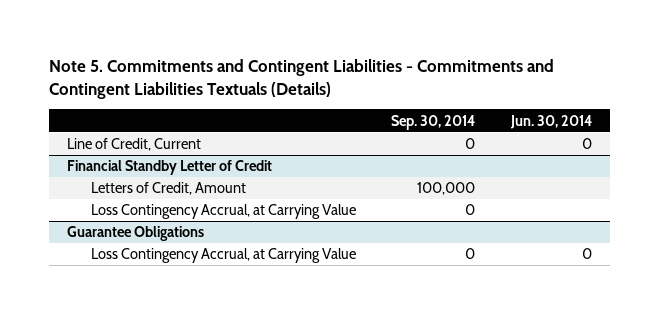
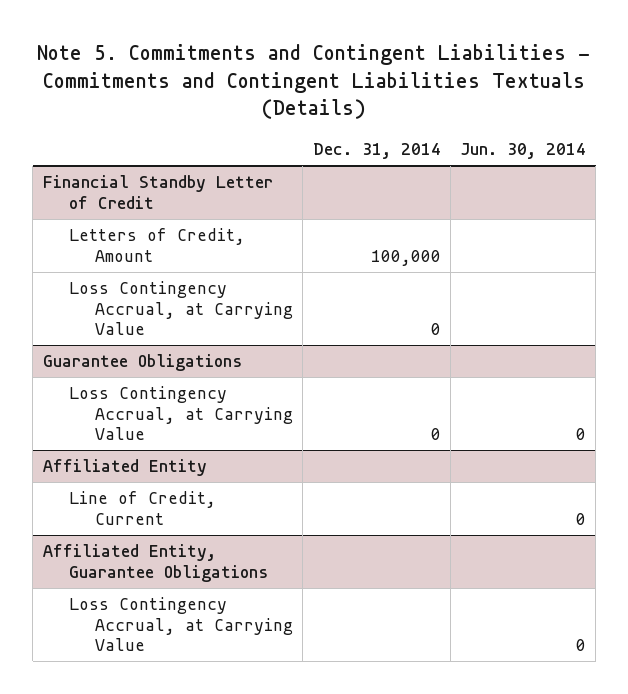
- | Sep. 30, 2014 | Jun. 30, 2014
+ | Dec. 31, 2014 | Jun. 30, 2014
- Line of Credit, Current | 0 | 0
+ Affiliated Entity
+ Line of Credit, Current | | 0
+ Affiliated Entity, Guarantee Obligations
+ Loss Contingency Accrual, at Carrying Value | | 0

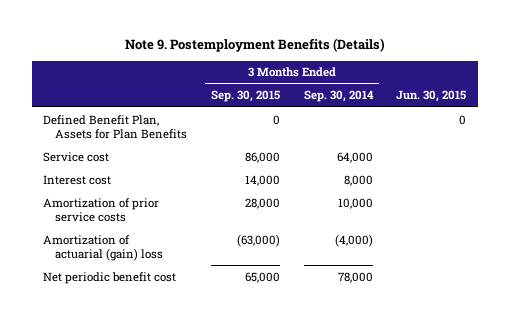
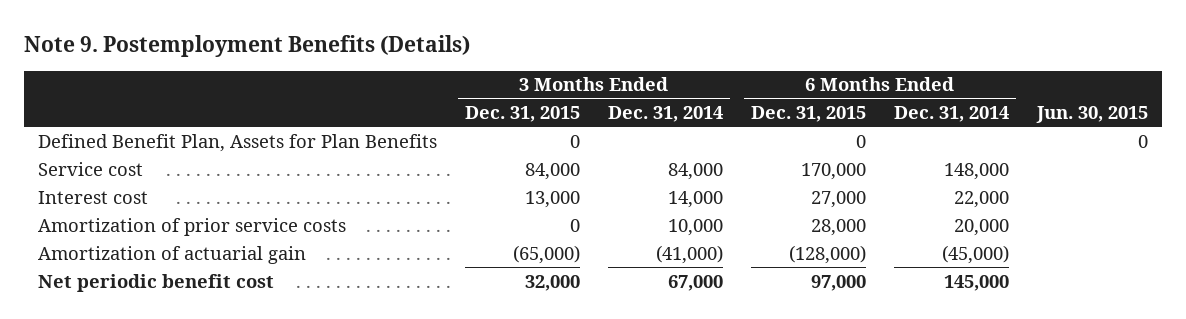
- | 3 Months Ended Sep. 30, 2015 | 3 Months Ended Sep. 30, 2014 | Jun. 30, 2015
+ | 3 Months Ended Dec. 31, 2015 | 3 Months Ended Dec. 31, 2014 | 6 Months Ended Dec. 31, 2015 | 6 Months Ended Dec. 31, 2014 | Jun. 30, 2015
- Amortization of actuarial (gain) loss | (63,000) | (4,000) |
+ Amortization of actuarial gain | (65,000) | (41,000) | (128,000) | (45,000) |

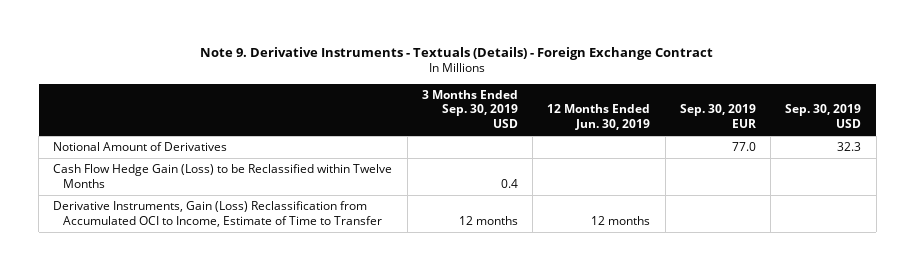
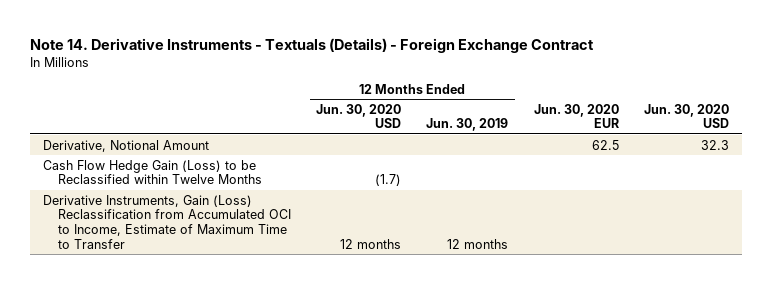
- Note 9. Derivative Instruments - Textuals (Details) - Foreign Exchange Contract
+ Note 14. Derivative Instruments - Textuals (Details) - Foreign Exchange Contract
- | 3 Months Ended Sep. 30, 2019 USD | 12 Months Ended Jun. 30, 2019 | Sep. 30, 2019 EUR | Sep. 30, 2019 USD
+ | 12 Months Ended Jun. 30, 2020 USD | 12 Months Ended Jun. 30, 2019 | Jun. 30, 2020 EUR | Jun. 30, 2020 USD
- Notional Amount of Derivatives | | | 77.0 | 32.3
+ Derivative, Notional Amount | | | 62.5 | 32.3
- Derivative Instruments, Gain (Loss) Reclassification from Accumulated OCI to Income, Estimate of Time to Transfer | 12 months | 12 months | |
+ Derivative Instruments, Gain (Loss) Reclassification from Accumulated OCI to Income, Estimate of Maximum Time to Transfer | 12 months | 12 months | |

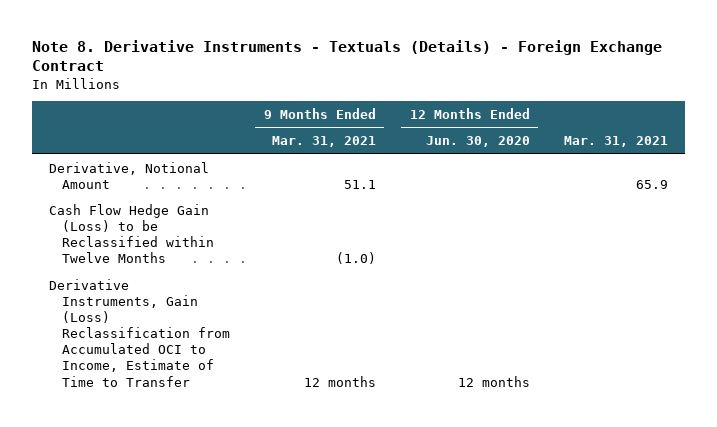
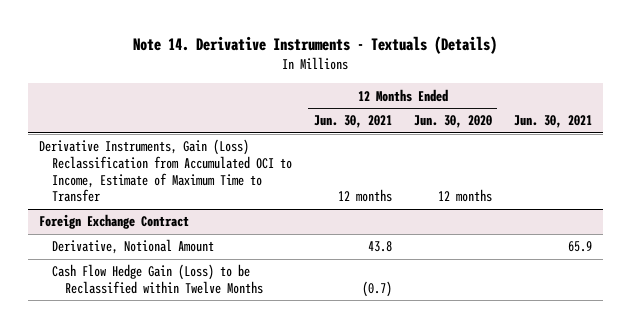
- Note 8. Derivative Instruments - Textuals (Details) - Foreign Exchange Contract
+ Note 14. Derivative Instruments - Textuals (Details)
- | 9 Months Ended Mar. 31, 2021 | 12 Months Ended Jun. 30, 2020 | Mar. 31, 2021
+ | 12 Months Ended Jun. 30, 2021 | 12 Months Ended Jun. 30, 2020 | Jun. 30, 2021
- Derivative, Notional Amount | 51.1 | | 65.9
- Cash Flow Hedge Gain (Loss) to be Reclassified within Twelve Months | (1.0) | |
- Derivative Instruments, Gain (Loss) Reclassification from Accumulated OCI to Income, Estimate of Time to Transfer | 12 months | 12 months |
+ Derivative Instruments, Gain (Loss) Reclassification from Accumulated OCI to Income, Estimate of Maximum Time to Transfer | 12 months | 12 months |
+ Foreign Exchange Contract
+ Derivative, Notional Amount | 43.8 | | 65.9
+ Cash Flow Hedge Gain (Loss) to be Reclassified within Twelve Months | (0.7) | |

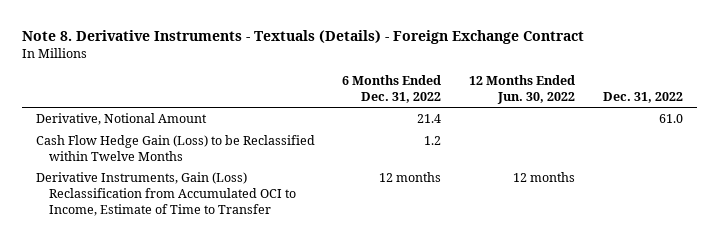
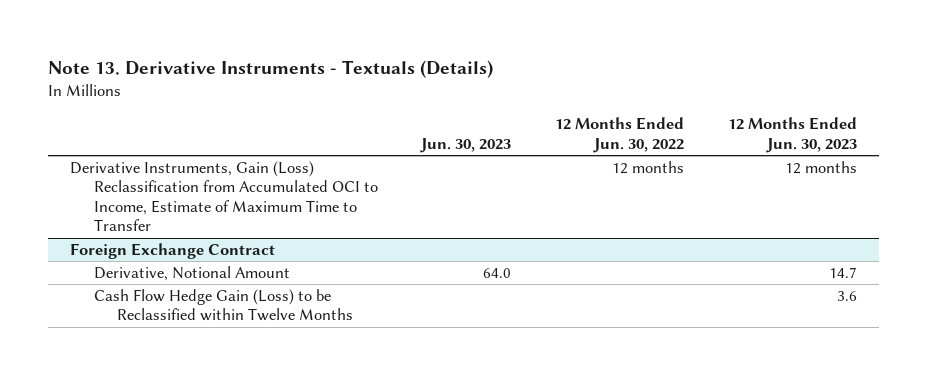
- Note 8. Derivative Instruments - Textuals (Details) - Foreign Exchange Contract
+ Note 13. Derivative Instruments - Textuals (Details)
- | 6 Months Ended Dec. 31, 2022 | 12 Months Ended Jun. 30, 2022 | Dec. 31, 2022
+ | Jun. 30, 2023 | 12 Months Ended Jun. 30, 2022 | 12 Months Ended Jun. 30, 2023
- Derivative, Notional Amount | 21.4 | | 61.0
- Cash Flow Hedge Gain (Loss) to be Reclassified within Twelve Months | 1.2 | |
- Derivative Instruments, Gain (Loss) Reclassification from Accumulated OCI to Income, Estimate of Time to Transfer | 12 months | 12 months |
+ Derivative Instruments, Gain (Loss) Reclassification from Accumulated OCI to Income, Estimate of Maximum Time to Transfer | | 12 months | 12 months
+ Foreign Exchange Contract
+ Derivative, Notional Amount | 64.0 | | 14.7
+ Cash Flow Hedge Gain (Loss) to be Reclassified within Twelve Months | | | 3.6

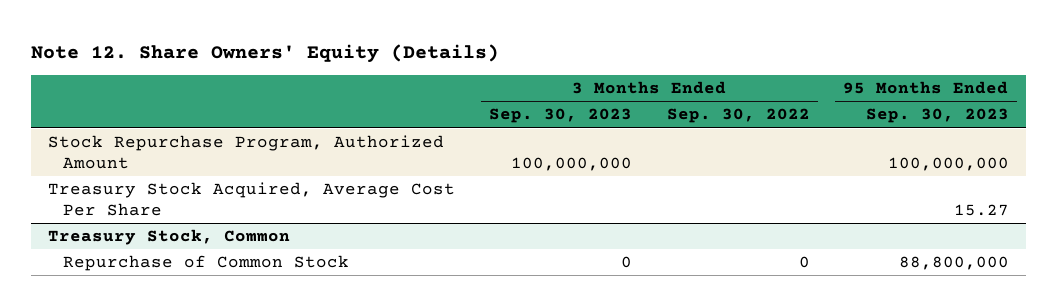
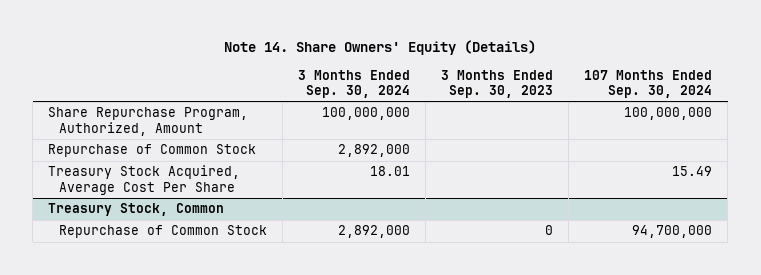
- Note 12. Share Owners' Equity (Details)
+ Note 14. Share Owners' Equity (Details)
- | 3 Months Ended Sep. 30, 2023 | 3 Months Ended Sep. 30, 2022 | 95 Months Ended Sep. 30, 2023
+ | 3 Months Ended Sep. 30, 2024 | 3 Months Ended Sep. 30, 2023 | 107 Months Ended Sep. 30, 2024
- Stock Repurchase Program, Authorized Amount | 100,000,000 | | 100,000,000
+ Share Repurchase Program, Authorized, Amount | 100,000,000 | | 100,000,000
+ Repurchase of Common Stock | 2,892,000 | |

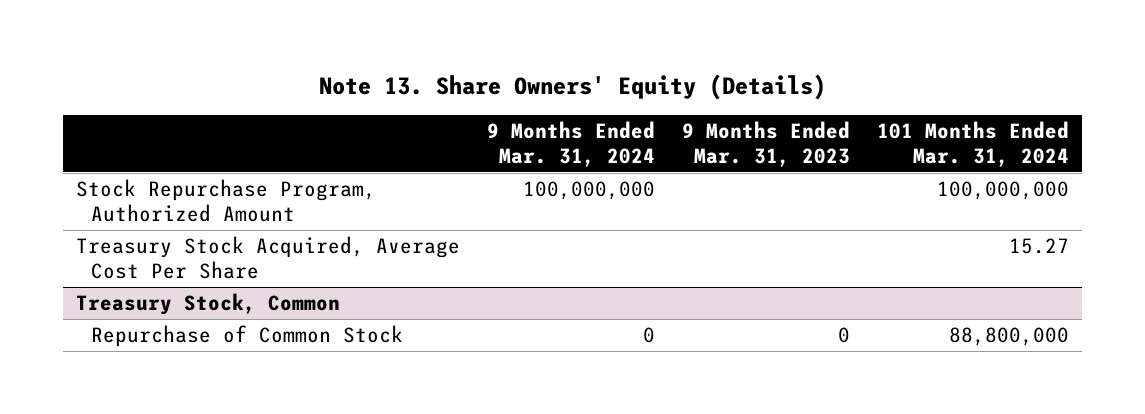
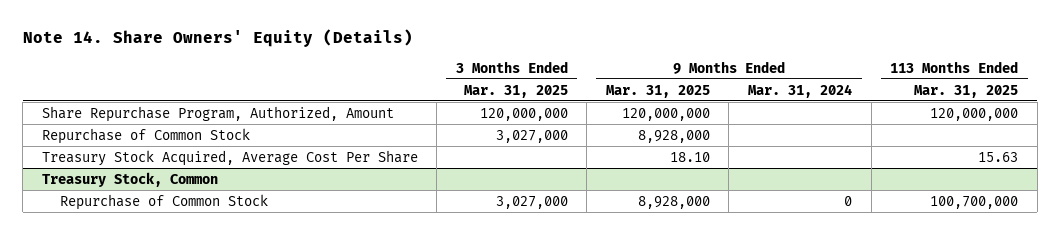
- Note 13. Share Owners' Equity (Details)
+ Note 14. Share Owners' Equity (Details)
- | 9 Months Ended Mar. 31, 2024 | 9 Months Ended Mar. 31, 2023 | 101 Months Ended Mar. 31, 2024
+ | 3 Months Ended Mar. 31, 2025 | 9 Months Ended Mar. 31, 2025 | 9 Months Ended Mar. 31, 2024 | 113 Months Ended Mar. 31, 2025
- Stock Repurchase Program, Authorized Amount | 100,000,000 | | 100,000,000
+ Share Repurchase Program, Authorized, Amount | 120,000,000 | 120,000,000 | | 120,000,000
+ Repurchase of Common Stock | 3,027,000 | 8,928,000 | |

